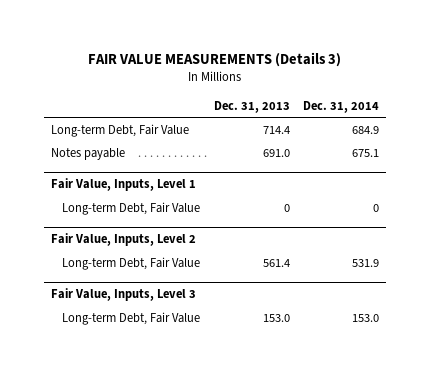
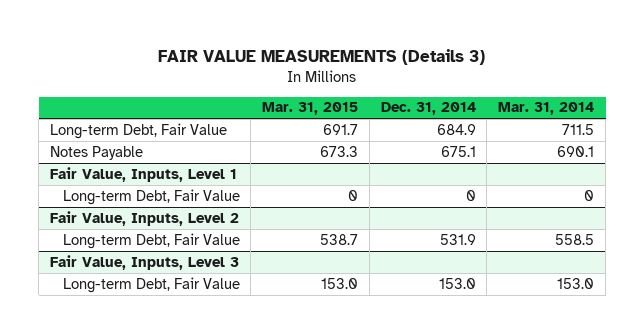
- | Dec. 31, 2013 | Dec. 31, 2014
+ | Mar. 31, 2015 | Dec. 31, 2014 | Mar. 31, 2014
- Notes payable | 691.0 | 675.1
+ Notes Payable | 673.3 | 675.1 | 690.1

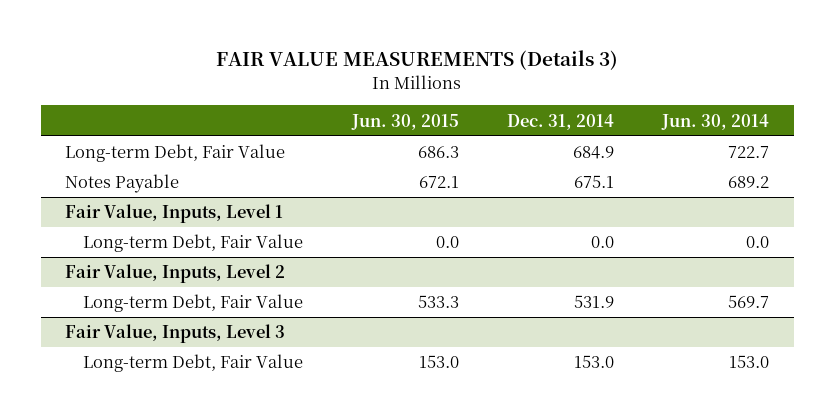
- | Mar. 31, 2015 | Dec. 31, 2014 | Mar. 31, 2014
+ | Jun. 30, 2015 | Dec. 31, 2014 | Jun. 30, 2014
@ Fair Value, Inputs, Level 1
- Long-term Debt, Fair Value | 0 | 0 | 0
+ Long-term Debt, Fair Value | 0.0 | 0.0 | 0.0

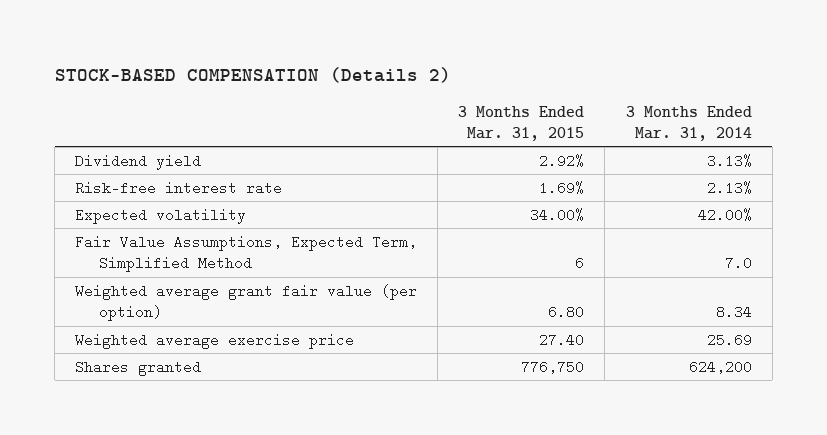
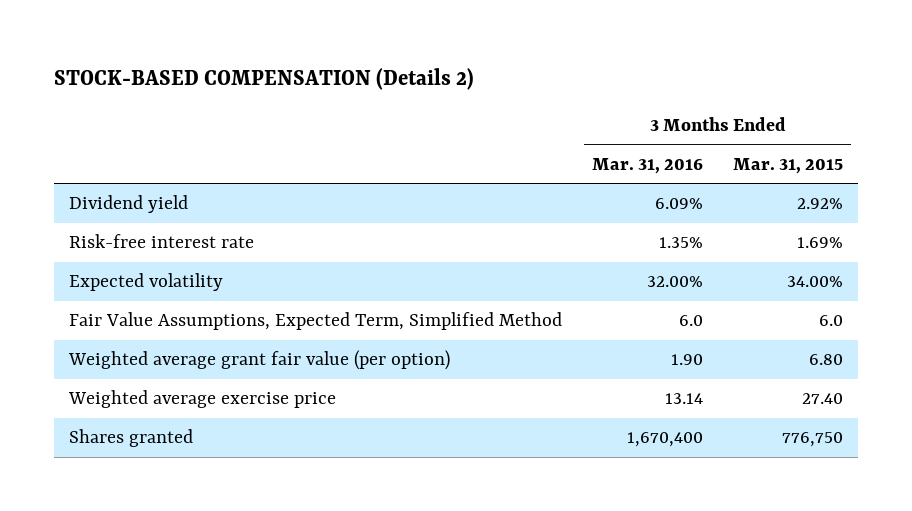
- | 3 Months Ended Mar. 31, 2015 | 3 Months Ended Mar. 31, 2014
+ | 3 Months Ended Mar. 31, 2016 | 3 Months Ended Mar. 31, 2015
- Fair Value Assumptions, Expected Term, Simplified Method | 6 | 7.0
+ Fair Value Assumptions, Expected Term, Simplified Method | 6.0 | 6.0

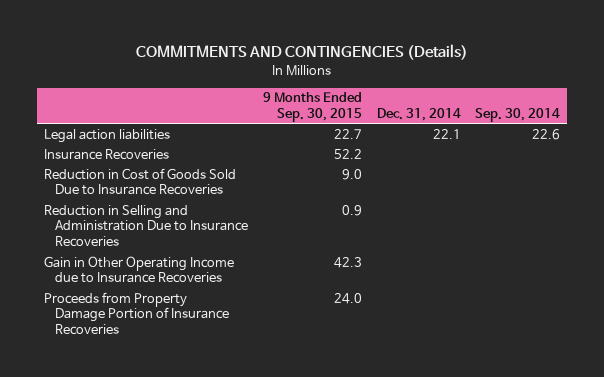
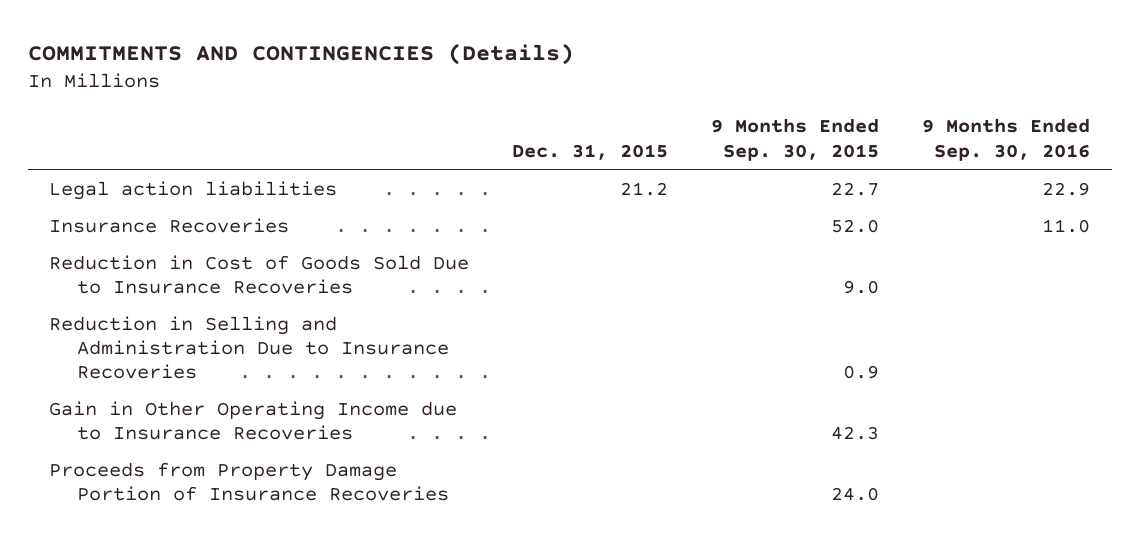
- | 9 Months Ended Sep. 30, 2015 | Dec. 31, 2014 | Sep. 30, 2014
+ | Dec. 31, 2015 | 9 Months Ended Sep. 30, 2015 | 9 Months Ended Sep. 30, 2016
- Insurance Recoveries | 52.2 | |
+ Insurance Recoveries | | 52.0 | 11.0

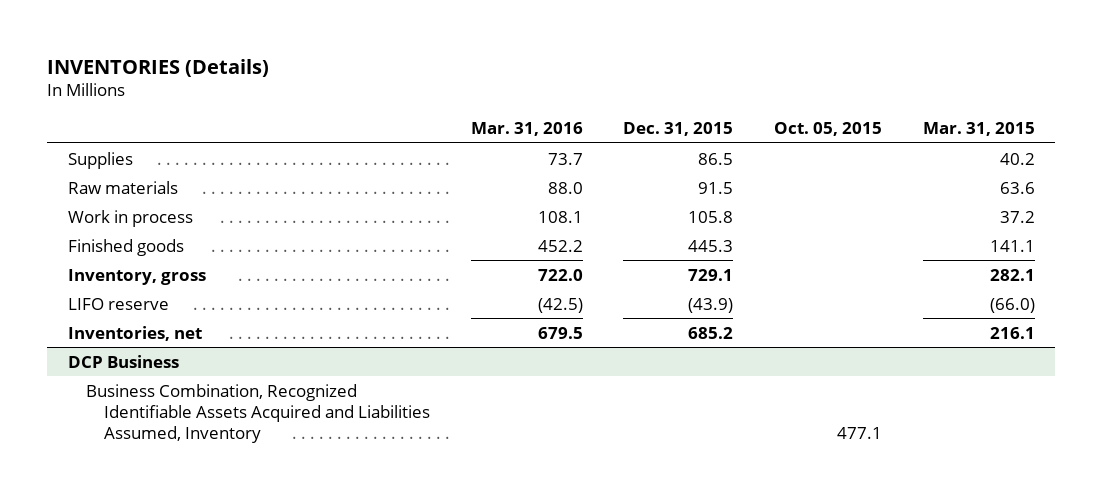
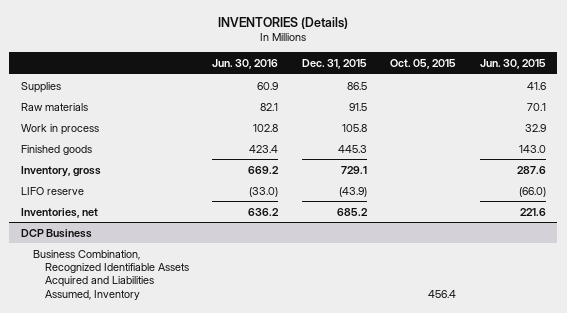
- | Mar. 31, 2016 | Dec. 31, 2015 | Oct. 05, 2015 | Mar. 31, 2015
+ | Jun. 30, 2016 | Dec. 31, 2015 | Oct. 05, 2015 | Jun. 30, 2015
@ DCP Business
- Business Combination, Recognized Identifiable Assets Acquired and Liabilities Assumed, Inventory | | | 477.1 |
+ Business Combination, Recognized Identifiable Assets Acquired and Liabilities Assumed, Inventory | | | 456.4 |

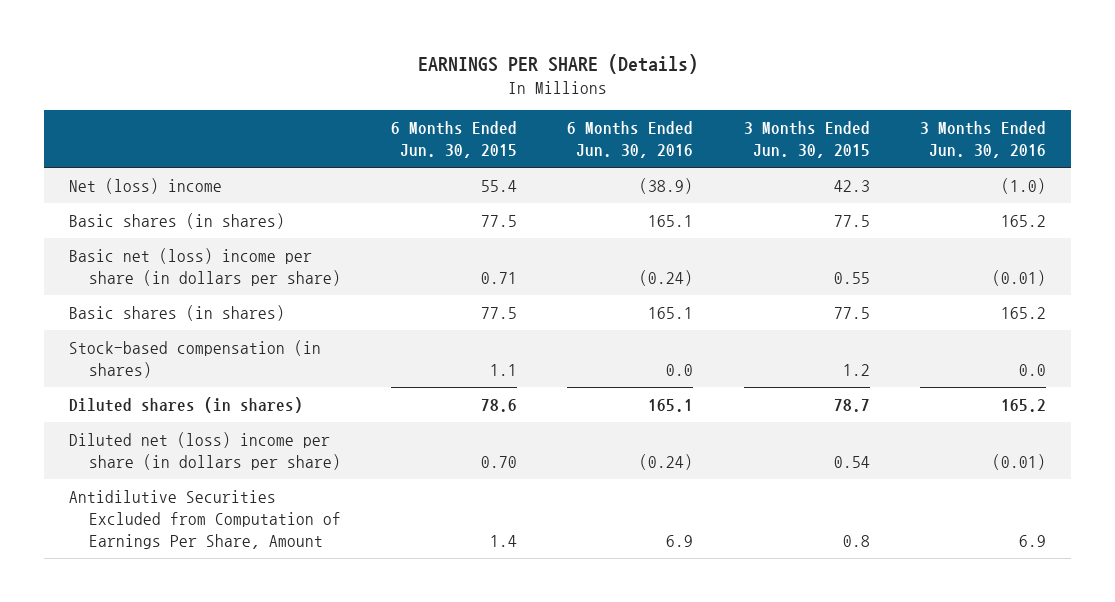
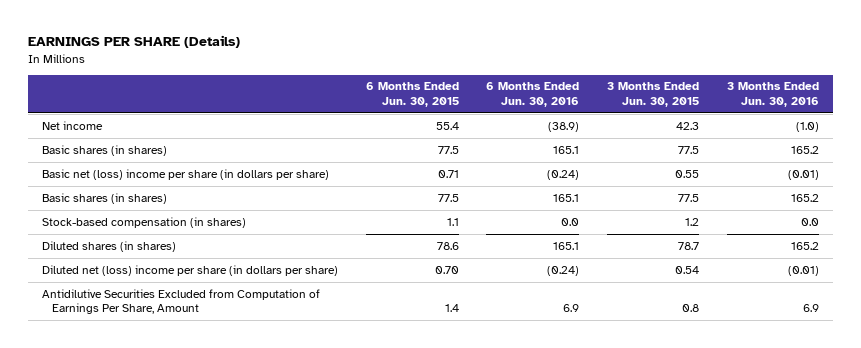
- Net (loss) income | 55.4 | (38.9) | 42.3 | (1.0)
+ Net income | 55.4 | (38.9) | 42.3 | (1.0)

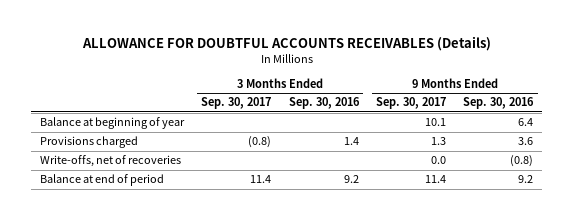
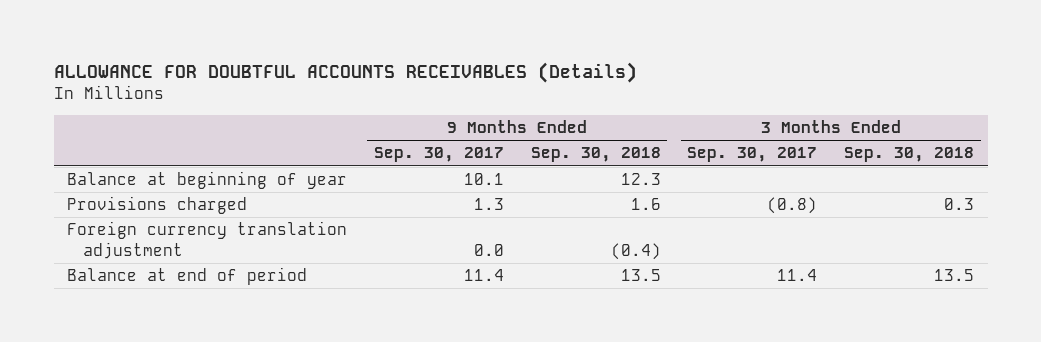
- | 3 Months Ended Sep. 30, 2017 | 3 Months Ended Sep. 30, 2016 | 9 Months Ended Sep. 30, 2017 | 9 Months Ended Sep. 30, 2016
+ | 9 Months Ended Sep. 30, 2017 | 9 Months Ended Sep. 30, 2018 | 3 Months Ended Sep. 30, 2017 | 3 Months Ended Sep. 30, 2018
- Write-offs, net of recoveries | | | 0.0 | (0.8)
+ Foreign currency translation adjustment | 0.0 | (0.4) | |

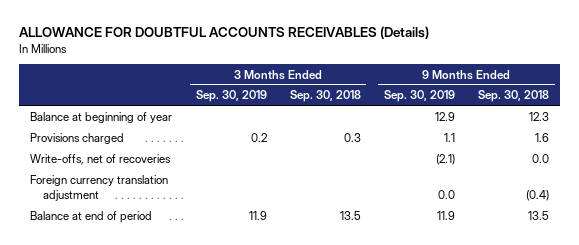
- | 9 Months Ended Sep. 30, 2017 | 9 Months Ended Sep. 30, 2018 | 3 Months Ended Sep. 30, 2017 | 3 Months Ended Sep. 30, 2018
+ | 3 Months Ended Sep. 30, 2019 | 3 Months Ended Sep. 30, 2018 | 9 Months Ended Sep. 30, 2019 | 9 Months Ended Sep. 30, 2018
+ Write-offs, net of recoveries | | | (2.1) | 0.0

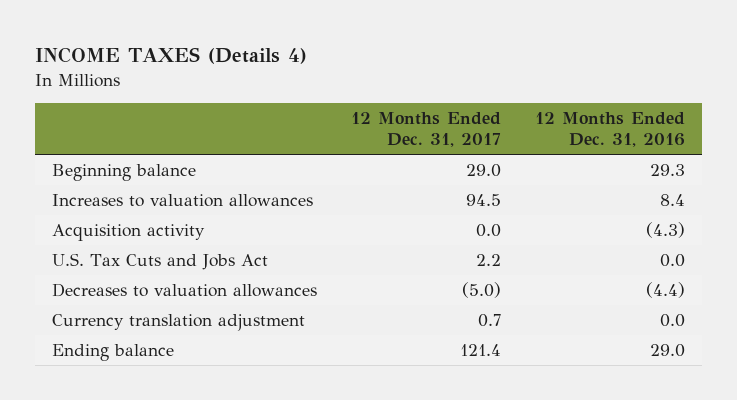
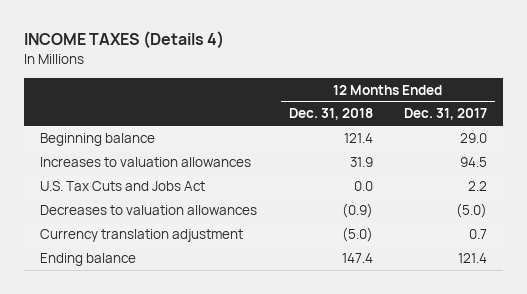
- | 12 Months Ended Dec. 31, 2017 | 12 Months Ended Dec. 31, 2016
+ | 12 Months Ended Dec. 31, 2018 | 12 Months Ended Dec. 31, 2017
- Acquisition activity | 0.0 | (4.3)

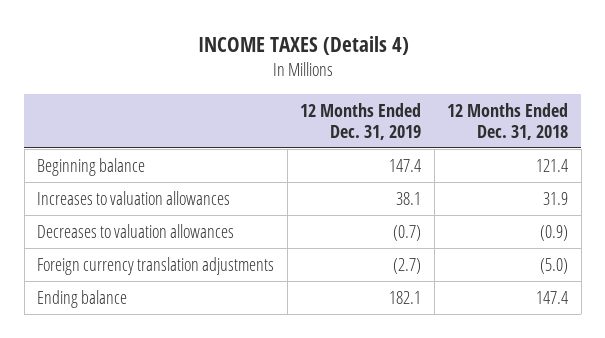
- | 12 Months Ended Dec. 31, 2018 | 12 Months Ended Dec. 31, 2017
+ | 12 Months Ended Dec. 31, 2019 | 12 Months Ended Dec. 31, 2018
- U.S. Tax Cuts and Jobs Act | 0.0 | 2.2
- Currency translation adjustment | (5.0) | 0.7
+ Foreign currency translation adjustments | (2.7) | (5.0)

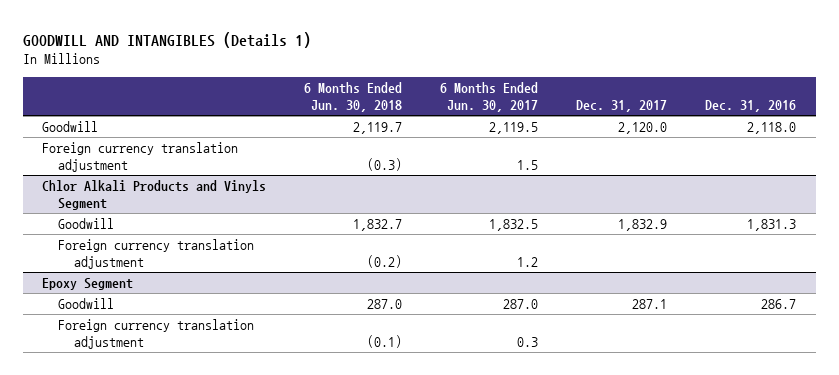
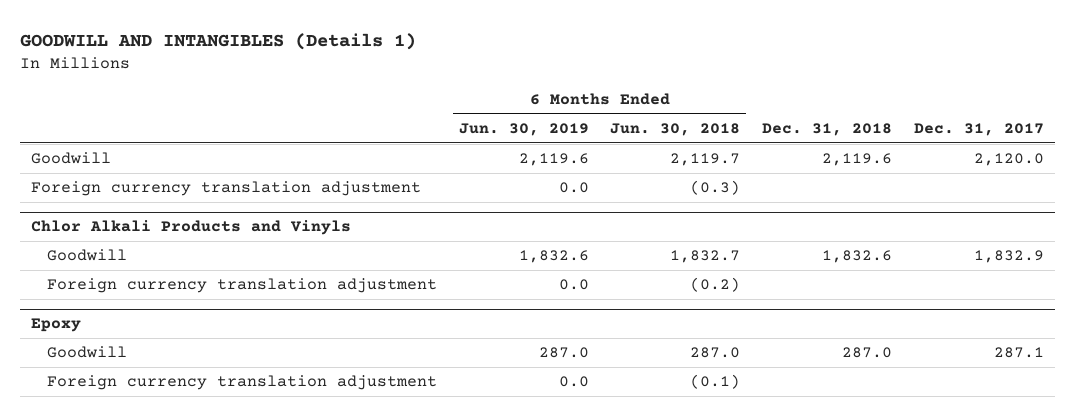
- | 6 Months Ended Jun. 30, 2018 | 6 Months Ended Jun. 30, 2017 | Dec. 31, 2017 | Dec. 31, 2016
+ | 6 Months Ended Jun. 30, 2019 | 6 Months Ended Jun. 30, 2018 | Dec. 31, 2018 | Dec. 31, 2017
- Chlor Alkali Products and Vinyls Segment
+ Chlor Alkali Products and Vinyls
- Epoxy Segment
+ Epoxy

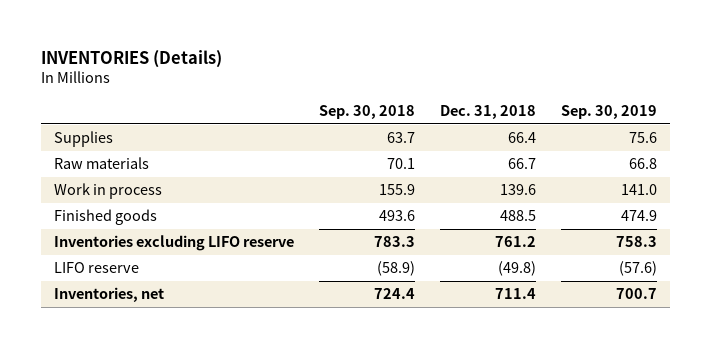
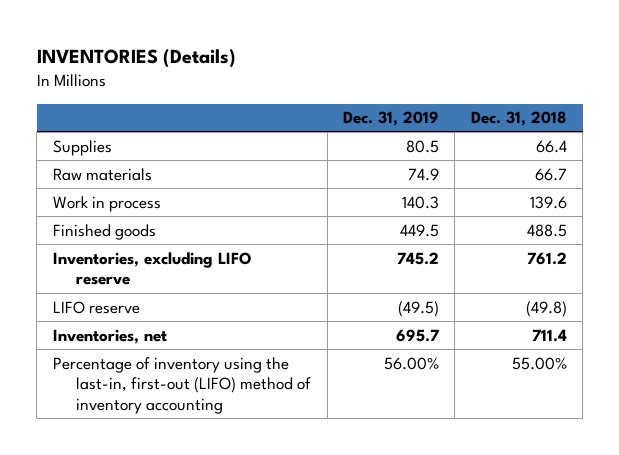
- | Sep. 30, 2018 | Dec. 31, 2018 | Sep. 30, 2019
+ | Dec. 31, 2019 | Dec. 31, 2018
- Inventories excluding LIFO reserve | 783.3 | 761.2 | 758.3
+ Inventories, excluding LIFO reserve | 745.2 | 761.2
+ Percentage of inventory using the last-in, first-out (LIFO) method of inventory accounting | 56.00% | 55.00%

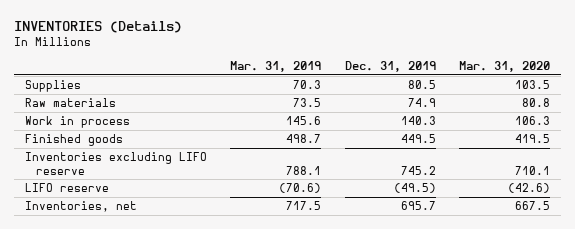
- | Dec. 31, 2019 | Dec. 31, 2018
+ | Mar. 31, 2019 | Dec. 31, 2019 | Mar. 31, 2020
- Inventories, excluding LIFO reserve | 745.2 | 761.2
+ Inventories excluding LIFO reserve | 788.1 | 745.2 | 710.1
- Percentage of inventory using the last-in, first-out (LIFO) method of inventory accounting | 56.00% | 55.00%

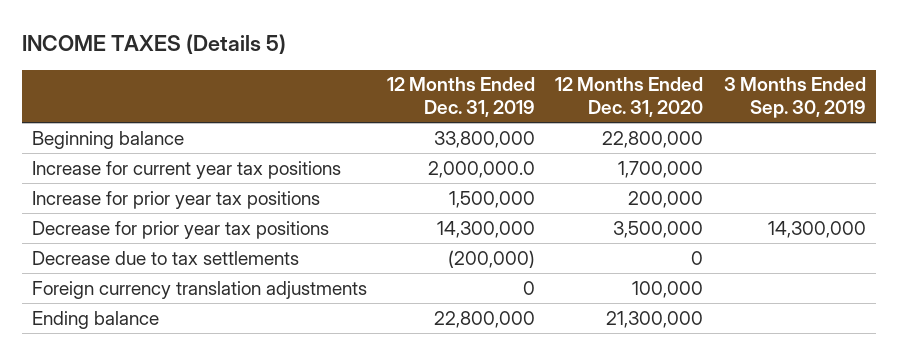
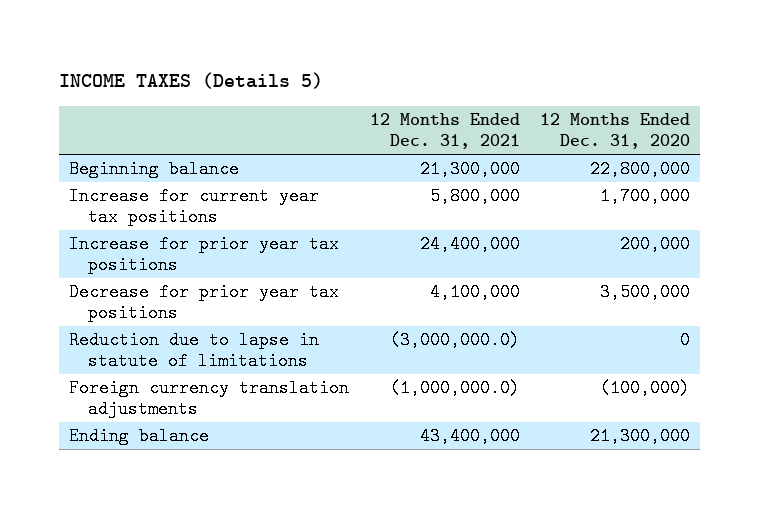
- | 12 Months Ended Dec. 31, 2019 | 12 Months Ended Dec. 31, 2020 | 3 Months Ended Sep. 30, 2019
+ | 12 Months Ended Dec. 31, 2021 | 12 Months Ended Dec. 31, 2020
- Decrease due to tax settlements | (200,000) | 0 |
- Foreign currency translation adjustments | 0 | 100,000 |
+ Reduction due to lapse in statute of limitations | (3,000,000.0) | 0
+ Foreign currency translation adjustments | (1,000,000.0) | (100,000)

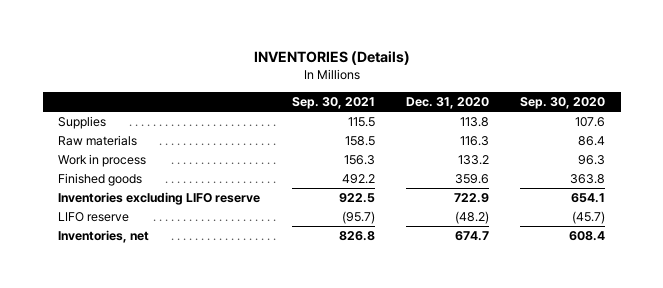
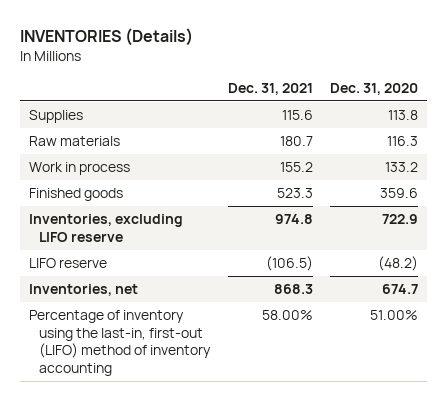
- | Sep. 30, 2021 | Dec. 31, 2020 | Sep. 30, 2020
+ | Dec. 31, 2021 | Dec. 31, 2020
- Inventories excluding LIFO reserve | 922.5 | 722.9 | 654.1
+ Inventories, excluding LIFO reserve | 974.8 | 722.9
+ Percentage of inventory using the last-in, first-out (LIFO) method of inventory accounting | 58.00% | 51.00%

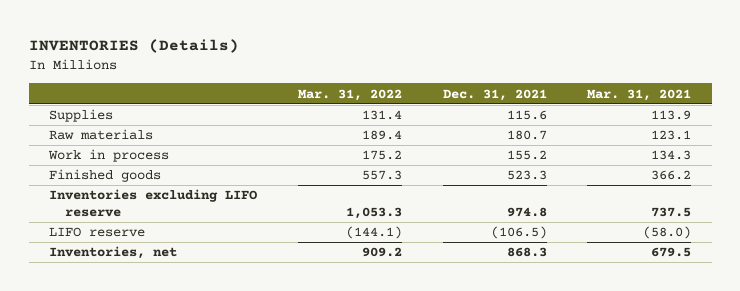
- | Dec. 31, 2021 | Dec. 31, 2020
+ | Mar. 31, 2022 | Dec. 31, 2021 | Mar. 31, 2021
- Inventories, excluding LIFO reserve | 974.8 | 722.9
+ Inventories excluding LIFO reserve | 1,053.3 | 974.8 | 737.5
- Percentage of inventory using the last-in, first-out (LIFO) method of inventory accounting | 58.00% | 51.00%

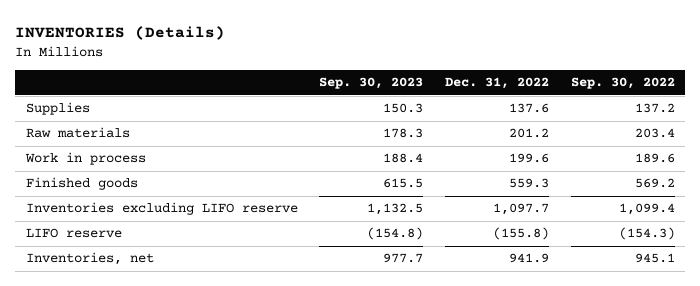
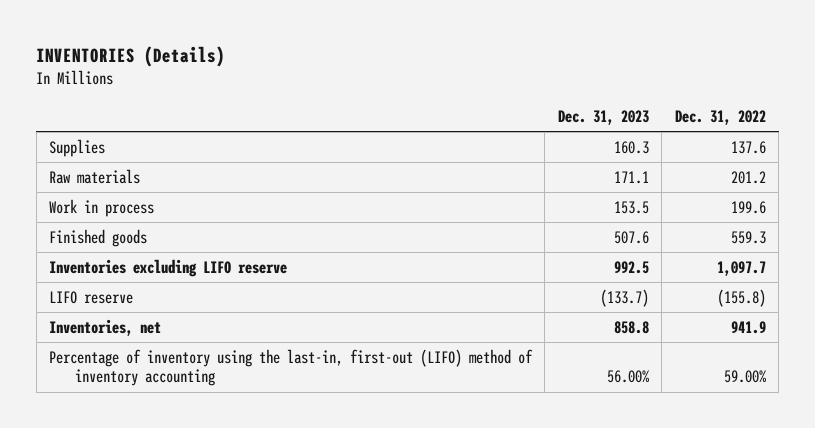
- | Sep. 30, 2023 | Dec. 31, 2022 | Sep. 30, 2022
+ | Dec. 31, 2023 | Dec. 31, 2022
+ Percentage of inventory using the last-in, first-out (LIFO) method of inventory accounting | 56.00% | 59.00%

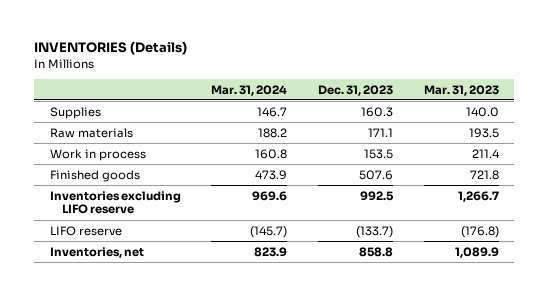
- | Dec. 31, 2023 | Dec. 31, 2022
+ | Mar. 31, 2024 | Dec. 31, 2023 | Mar. 31, 2023
- Percentage of inventory using the last-in, first-out (LIFO) method of inventory accounting | 56.00% | 59.00%

